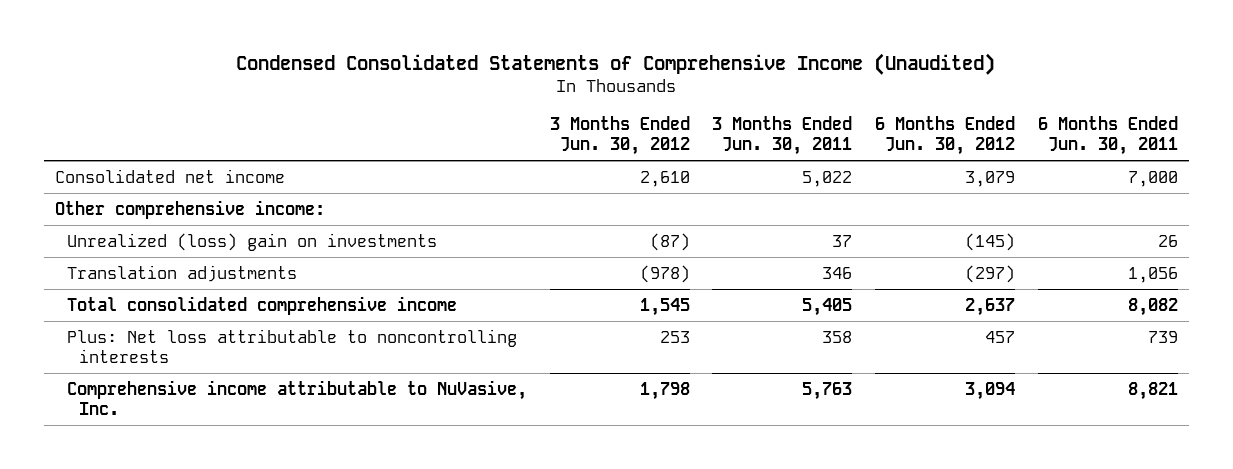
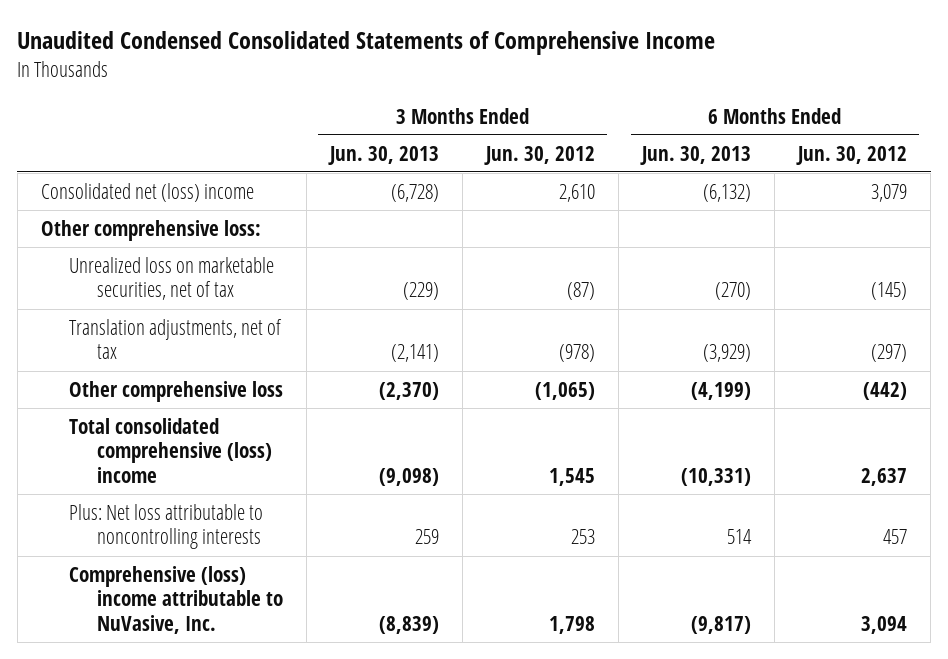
- Condensed Consolidated Statements of Comprehensive Income (Unaudited)
+ Unaudited Condensed Consolidated Statements of Comprehensive Income
- | 3 Months Ended Jun. 30, 2012 | 3 Months Ended Jun. 30, 2011 | 6 Months Ended Jun. 30, 2012 | 6 Months Ended Jun. 30, 2011
+ | 3 Months Ended Jun. 30, 2013 | 3 Months Ended Jun. 30, 2012 | 6 Months Ended Jun. 30, 2013 | 6 Months Ended Jun. 30, 2012
- Consolidated net income | 2,610 | 5,022 | 3,079 | 7,000
- Other comprehensive income:
- Unrealized (loss) gain on investments | (87) | 37 | (145) | 26
- Translation adjustments | (978) | 346 | (297) | 1,056
- Total consolidated comprehensive income | 1,545 | 5,405 | 2,637 | 8,082
+ Consolidated net (loss) income | (6,728) | 2,610 | (6,132) | 3,079
+ Other comprehensive loss:
+ Unrealized loss on marketable securities, net of tax | (229) | (87) | (270) | (145)
+ Translation adjustments, net of tax | (2,141) | (978) | (3,929) | (297)
+ Other comprehensive loss | (2,370) | (1,065) | (4,199) | (442)
+ Total consolidated comprehensive (loss) income | (9,098) | 1,545 | (10,331) | 2,637
- Comprehensive income attributable to NuVasive, Inc. | 1,798 | 5,763 | 3,094 | 8,821
+ Comprehensive (loss) income attributable to NuVasive, Inc. | (8,839) | 1,798 | (9,817) | 3,094

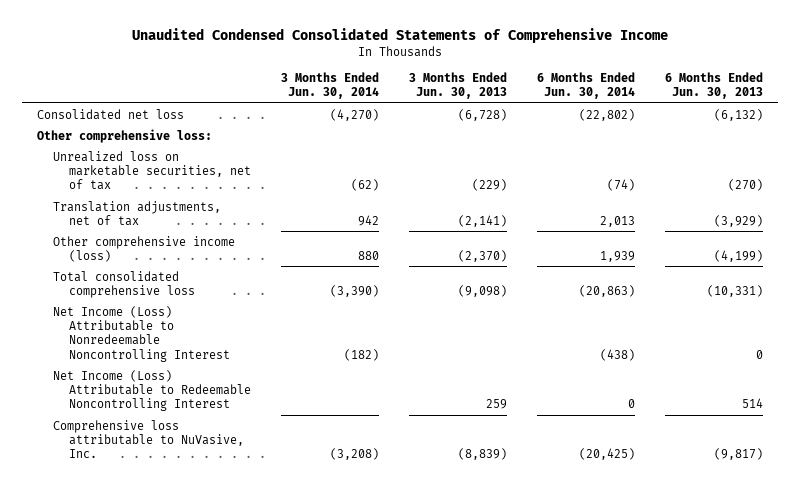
- | 3 Months Ended Jun. 30, 2013 | 3 Months Ended Jun. 30, 2012 | 6 Months Ended Jun. 30, 2013 | 6 Months Ended Jun. 30, 2012
+ | 3 Months Ended Jun. 30, 2014 | 3 Months Ended Jun. 30, 2013 | 6 Months Ended Jun. 30, 2014 | 6 Months Ended Jun. 30, 2013
- Consolidated net (loss) income | (6,728) | 2,610 | (6,132) | 3,079
+ Consolidated net loss | (4,270) | (6,728) | (22,802) | (6,132)
- Other comprehensive loss | (2,370) | (1,065) | (4,199) | (442)
- Total consolidated comprehensive (loss) income | (9,098) | 1,545 | (10,331) | 2,637
- Plus: Net loss attributable to noncontrolling interests | 259 | 253 | 514 | 457
- Comprehensive (loss) income attributable to NuVasive, Inc. | (8,839) | 1,798 | (9,817) | 3,094
+ Other comprehensive income (loss) | 880 | (2,370) | 1,939 | (4,199)
+ Total consolidated comprehensive loss | (3,390) | (9,098) | (20,863) | (10,331)
+ Net Income (Loss) Attributable to Nonredeemable Noncontrolling Interest | (182) | | (438) | 0
+ Net Income (Loss) Attributable to Redeemable Noncontrolling Interest | | 259 | 0 | 514
+ Comprehensive loss attributable to NuVasive, Inc. | (3,208) | (8,839) | (20,425) | (9,817)

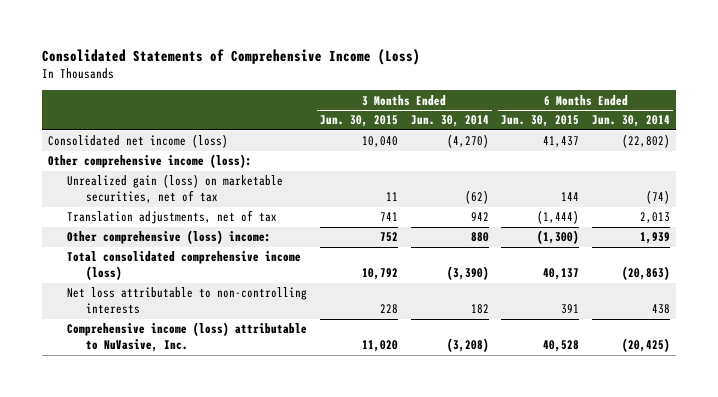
- Unaudited Condensed Consolidated Statements of Comprehensive Income
+ Consolidated Statements of Comprehensive Income (Loss)
- | 3 Months Ended Jun. 30, 2014 | 3 Months Ended Jun. 30, 2013 | 6 Months Ended Jun. 30, 2014 | 6 Months Ended Jun. 30, 2013
+ | 3 Months Ended Jun. 30, 2015 | 3 Months Ended Jun. 30, 2014 | 6 Months Ended Jun. 30, 2015 | 6 Months Ended Jun. 30, 2014
- Consolidated net loss | (4,270) | (6,728) | (22,802) | (6,132)
- Other comprehensive loss:
- Unrealized loss on marketable securities, net of tax | (62) | (229) | (74) | (270)
+ Consolidated net income (loss) | 10,040 | (4,270) | 41,437 | (22,802)
+ Other comprehensive income (loss):
+ Unrealized gain (loss) on marketable securities, net of tax | 11 | (62) | 144 | (74)
- Other comprehensive income (loss) | 880 | (2,370) | 1,939 | (4,199)
- Total consolidated comprehensive loss | (3,390) | (9,098) | (20,863) | (10,331)
- Net Income (Loss) Attributable to Nonredeemable Noncontrolling Interest | (182) | | (438) | 0
- Net Income (Loss) Attributable to Redeemable Noncontrolling Interest | | 259 | 0 | 514
- Comprehensive loss attributable to NuVasive, Inc. | (3,208) | (8,839) | (20,425) | (9,817)
+ Other comprehensive (loss) income: | 752 | 880 | (1,300) | 1,939
+ Total consolidated comprehensive income (loss) | 10,792 | (3,390) | 40,137 | (20,863)
+ Net loss attributable to non-controlling interests | 228 | 182 | 391 | 438
+ Comprehensive income (loss) attributable to NuVasive, Inc. | 11,020 | (3,208) | 40,528 | (20,425)

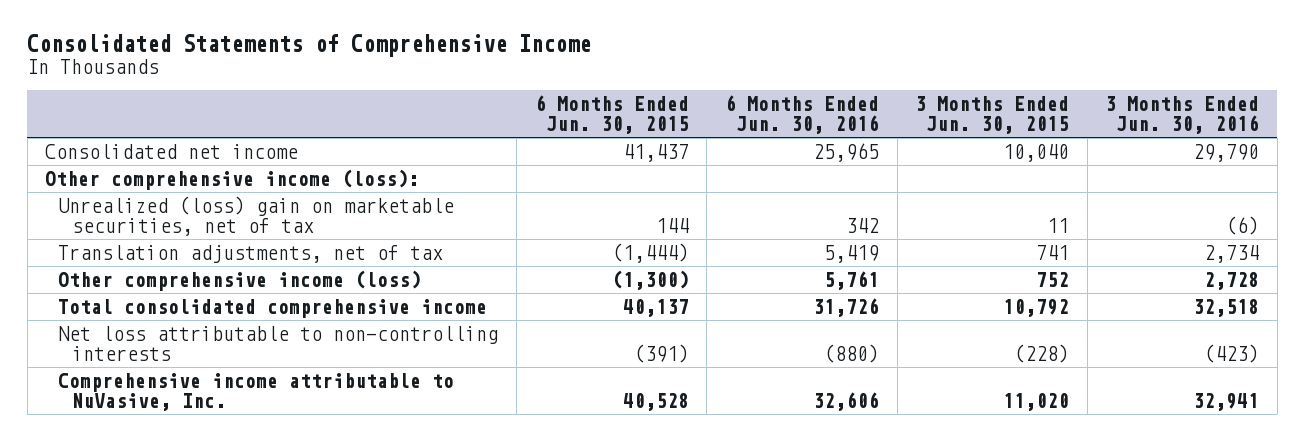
- Consolidated Statements of Comprehensive Income (Loss)
+ Consolidated Statements of Comprehensive Income
- | 3 Months Ended Jun. 30, 2015 | 3 Months Ended Jun. 30, 2014 | 6 Months Ended Jun. 30, 2015 | 6 Months Ended Jun. 30, 2014
+ | 6 Months Ended Jun. 30, 2015 | 6 Months Ended Jun. 30, 2016 | 3 Months Ended Jun. 30, 2015 | 3 Months Ended Jun. 30, 2016
- Consolidated net income (loss) | 10,040 | (4,270) | 41,437 | (22,802)
+ Consolidated net income | 41,437 | 25,965 | 10,040 | 29,790
- Unrealized gain (loss) on marketable securities, net of tax | 11 | (62) | 144 | (74)
+ Unrealized (loss) gain on marketable securities, net of tax | 144 | 342 | 11 | (6)
- Other comprehensive (loss) income: | 752 | 880 | (1,300) | 1,939
- Total consolidated comprehensive income (loss) | 10,792 | (3,390) | 40,137 | (20,863)
- Net loss attributable to non-controlling interests | 228 | 182 | 391 | 438
- Comprehensive income (loss) attributable to NuVasive, Inc. | 11,020 | (3,208) | 40,528 | (20,425)
+ Other comprehensive income (loss) | (1,300) | 5,761 | 752 | 2,728
+ Total consolidated comprehensive income | 40,137 | 31,726 | 10,792 | 32,518
+ Net loss attributable to non-controlling interests | (391) | (880) | (228) | (423)
+ Comprehensive income attributable to NuVasive, Inc. | 40,528 | 32,606 | 11,020 | 32,941

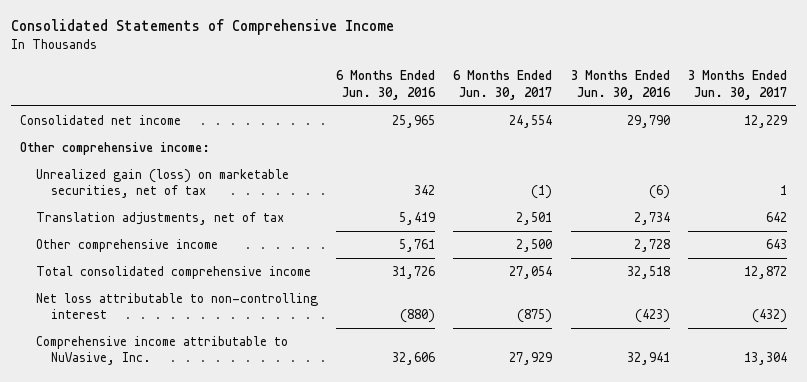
- | 6 Months Ended Jun. 30, 2015 | 6 Months Ended Jun. 30, 2016 | 3 Months Ended Jun. 30, 2015 | 3 Months Ended Jun. 30, 2016
+ | 6 Months Ended Jun. 30, 2016 | 6 Months Ended Jun. 30, 2017 | 3 Months Ended Jun. 30, 2016 | 3 Months Ended Jun. 30, 2017
- Other comprehensive income (loss):
- Unrealized (loss) gain on marketable securities, net of tax | 144 | 342 | 11 | (6)
+ Other comprehensive income:
+ Unrealized gain (loss) on marketable securities, net of tax | 342 | (1) | (6) | 1
- Other comprehensive income (loss) | (1,300) | 5,761 | 752 | 2,728
+ Other comprehensive income | 5,761 | 2,500 | 2,728 | 643
- Net loss attributable to non-controlling interests | (391) | (880) | (228) | (423)
+ Net loss attributable to non-controlling interest | (880) | (875) | (423) | (432)

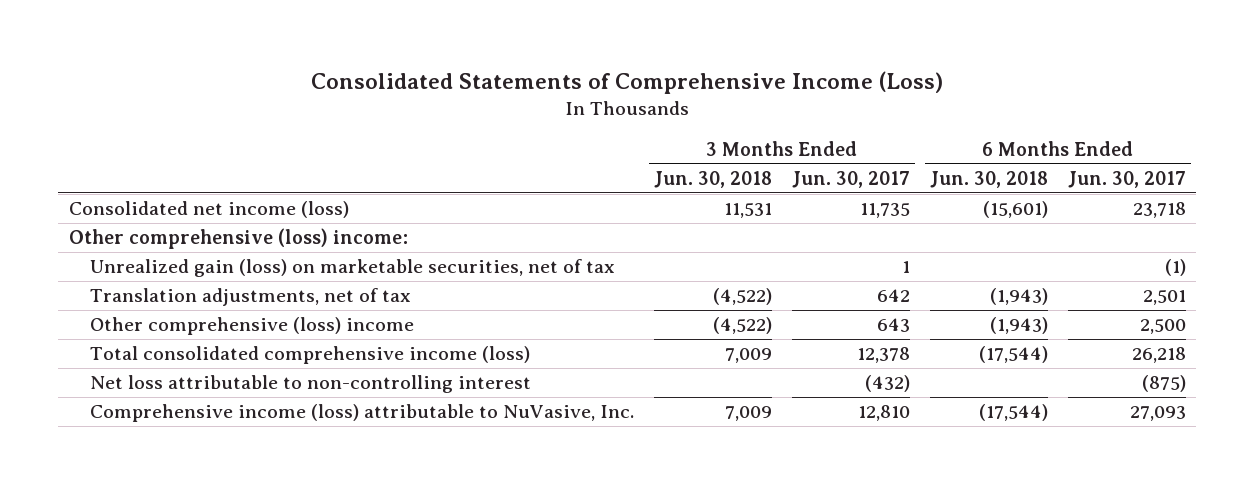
- Consolidated Statements of Comprehensive Income
+ Consolidated Statements of Comprehensive Income (Loss)
- | 6 Months Ended Jun. 30, 2016 | 6 Months Ended Jun. 30, 2017 | 3 Months Ended Jun. 30, 2016 | 3 Months Ended Jun. 30, 2017
+ | 3 Months Ended Jun. 30, 2018 | 3 Months Ended Jun. 30, 2017 | 6 Months Ended Jun. 30, 2018 | 6 Months Ended Jun. 30, 2017
- Consolidated net income | 25,965 | 24,554 | 29,790 | 12,229
- Other comprehensive income:
+ Consolidated net income (loss) | 11,531 | 11,735 | (15,601) | 23,718
+ Other comprehensive (loss) income:
- Other comprehensive income | 5,761 | 2,500 | 2,728 | 643
- Total consolidated comprehensive income | 31,726 | 27,054 | 32,518 | 12,872
+ Other comprehensive (loss) income | (4,522) | 643 | (1,943) | 2,500
+ Total consolidated comprehensive income (loss) | 7,009 | 12,378 | (17,544) | 26,218
- Comprehensive income attributable to NuVasive, Inc. | 32,606 | 27,929 | 32,941 | 13,304
+ Comprehensive income (loss) attributable to NuVasive, Inc. | 7,009 | 12,810 | (17,544) | 27,093

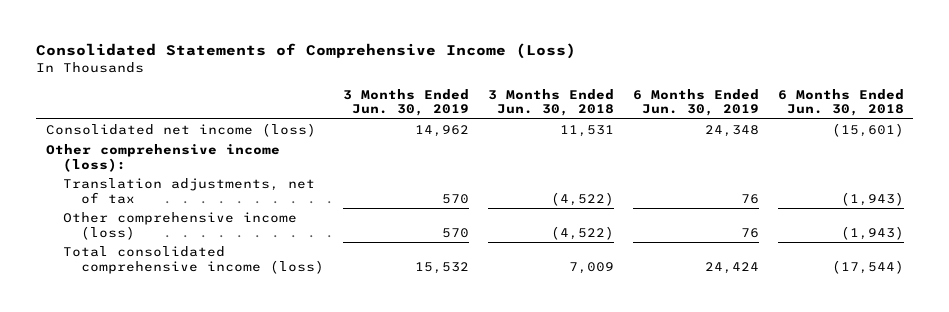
- | 3 Months Ended Jun. 30, 2018 | 3 Months Ended Jun. 30, 2017 | 6 Months Ended Jun. 30, 2018 | 6 Months Ended Jun. 30, 2017
+ | 3 Months Ended Jun. 30, 2019 | 3 Months Ended Jun. 30, 2018 | 6 Months Ended Jun. 30, 2019 | 6 Months Ended Jun. 30, 2018
- Other comprehensive (loss) income:
- Unrealized gain (loss) on marketable securities, net of tax | | 1 | | (1)
+ Other comprehensive income (loss):
- Other comprehensive (loss) income | (4,522) | 643 | (1,943) | 2,500
+ Other comprehensive income (loss) | 570 | (4,522) | 76 | (1,943)
- Net loss attributable to non-controlling interest | | (432) | | (875)
- Comprehensive income (loss) attributable to NuVasive, Inc. | 7,009 | 12,810 | (17,544) | 27,093

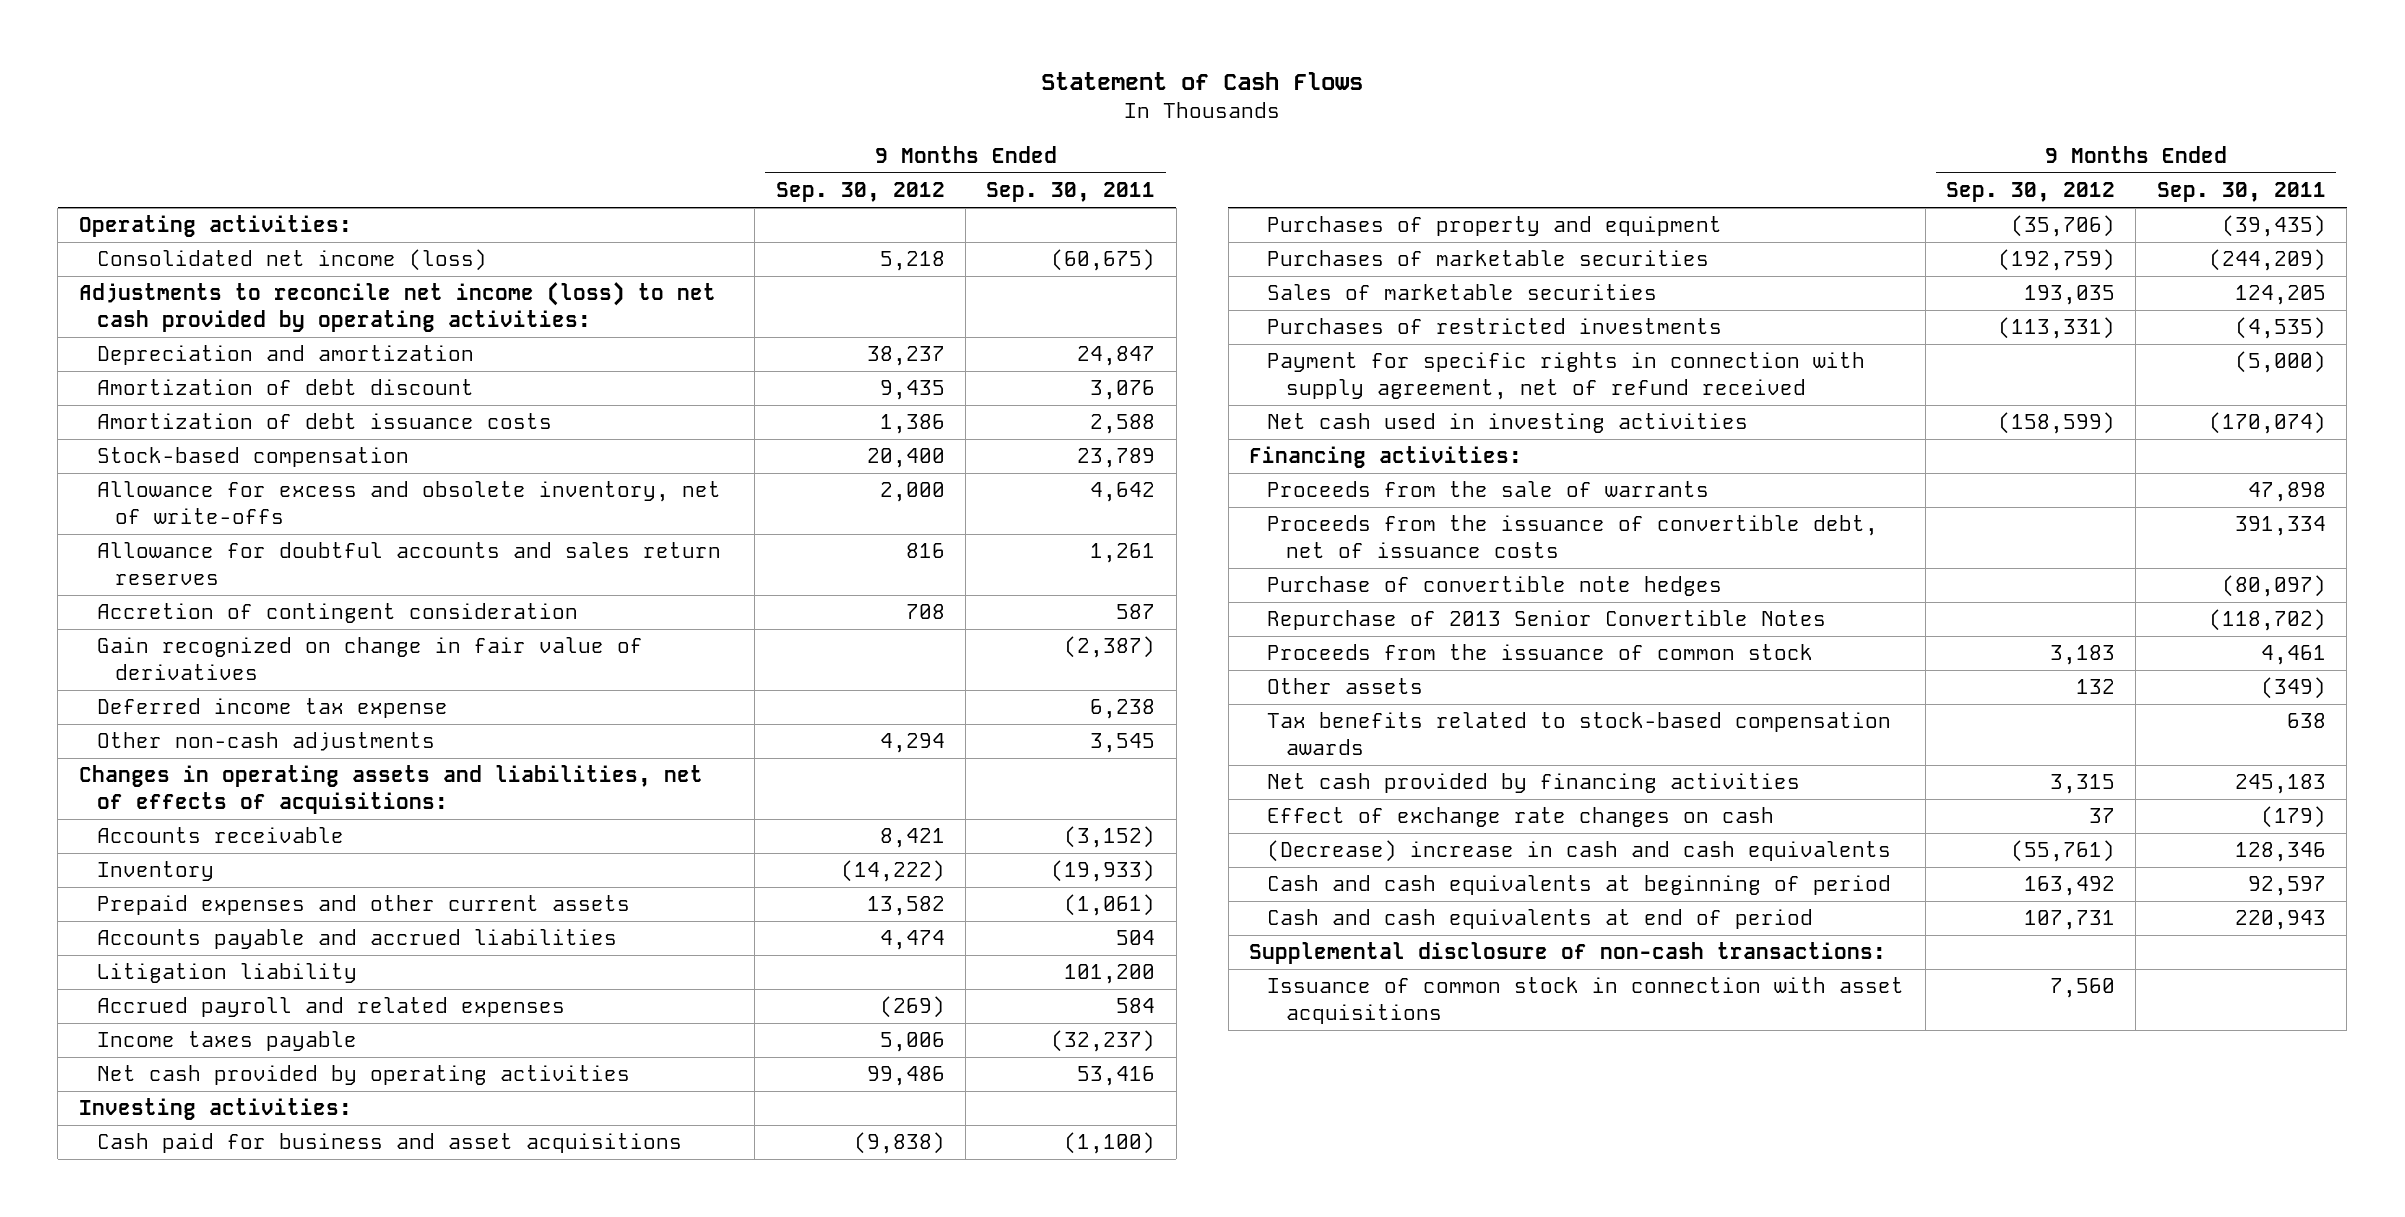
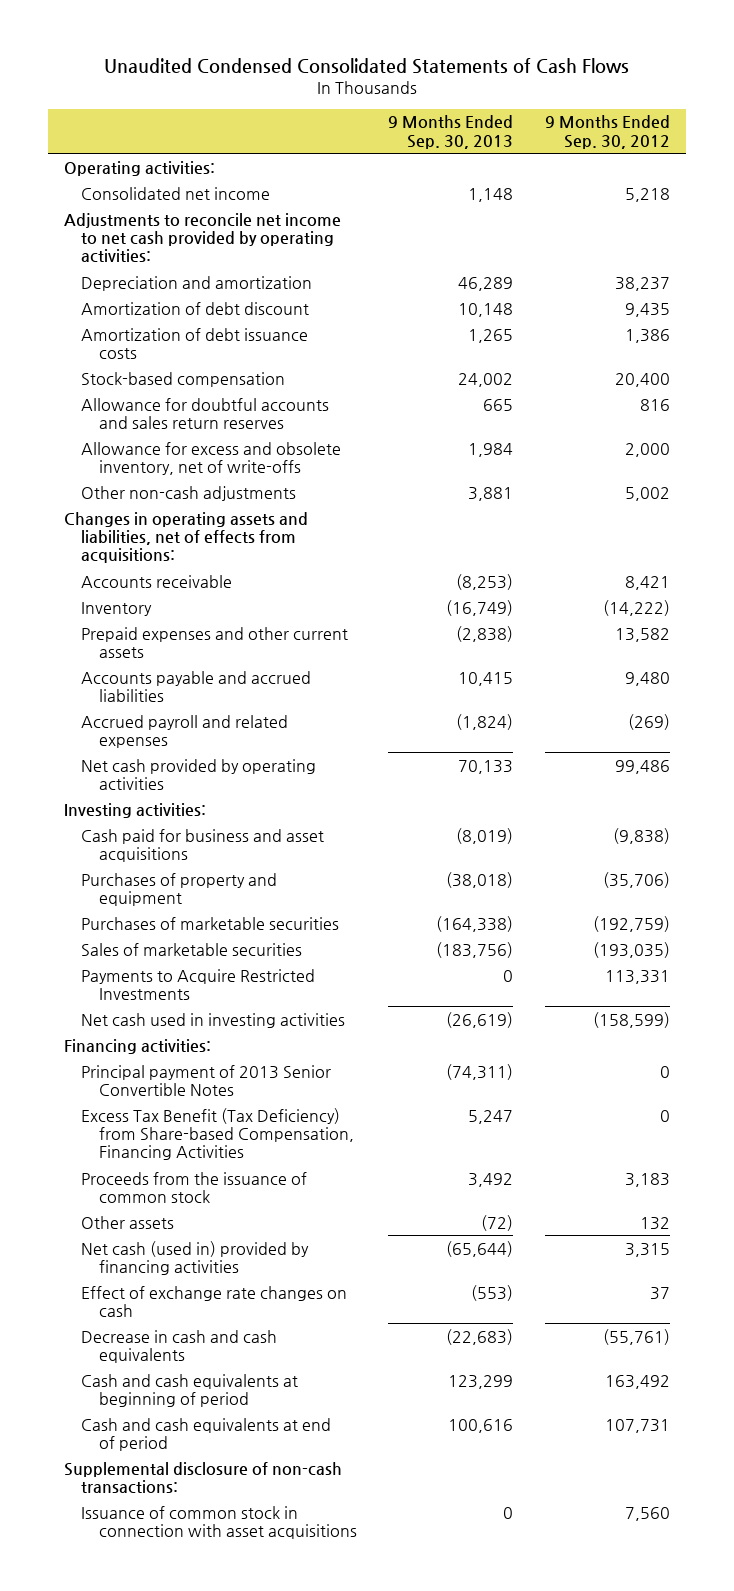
- Statement of Cash Flows
+ Unaudited Condensed Consolidated Statements of Cash Flows
- | 9 Months Ended Sep. 30, 2012 | 9 Months Ended Sep. 30, 2011
+ | 9 Months Ended Sep. 30, 2013 | 9 Months Ended Sep. 30, 2012
- Consolidated net income (loss) | 5,218 | (60,675)
- Adjustments to reconcile net income (loss) to net cash provided by operating activities:
+ Consolidated net income | 1,148 | 5,218
+ Adjustments to reconcile net income to net cash provided by operating activities:
- Accretion of contingent consideration | 708 | 587
- Gain recognized on change in fair value of derivatives | | (2,387)
- Deferred income tax expense | | 6,238
- Other non-cash adjustments | 4,294 | 3,545
- Changes in operating assets and liabilities, net of effects of acquisitions:
moved down: Allowance for excess and obsolete inventory, net of write-offs | 1,984 | 2,000
+ Other non-cash adjustments | 3,881 | 5,002
+ Changes in operating assets and liabilities, net of effects from acquisitions:
- Accounts payable and accrued liabilities | 4,474 | 504
- Litigation liability | | 101,200
+ Accounts payable and accrued liabilities | 10,415 | 9,480
- Income taxes payable | 5,006 | (32,237)
- Sales of marketable securities | 193,035 | 124,205
- Purchases of restricted investments | (113,331) | (4,535)
- Payment for specific rights in connection with supply agreement, net of refund received | | (5,000)
+ Sales of marketable securities | (183,756) | (193,035)
+ Payments to Acquire Restricted Investments | 0 | 113,331
- Proceeds from the sale of warrants | | 47,898
- Proceeds from the issuance of convertible debt, net of issuance costs | | 391,334
- Purchase of convertible note hedges | | (80,097)
- Repurchase of 2013 Senior Convertible Notes | | (118,702)
+ Principal payment of 2013 Senior Convertible Notes | (74,311) | 0
+ Excess Tax Benefit (Tax Deficiency) from Share-based Compensation, Financing Activities | 5,247 | 0
- Tax benefits related to stock-based compensation awards | | 638
- Net cash provided by financing activities | 3,315 | 245,183
+ Net cash (used in) provided by financing activities | (65,644) | 3,315
- (Decrease) increase in cash and cash equivalents | (55,761) | 128,346
+ Decrease in cash and cash equivalents | (22,683) | (55,761)

